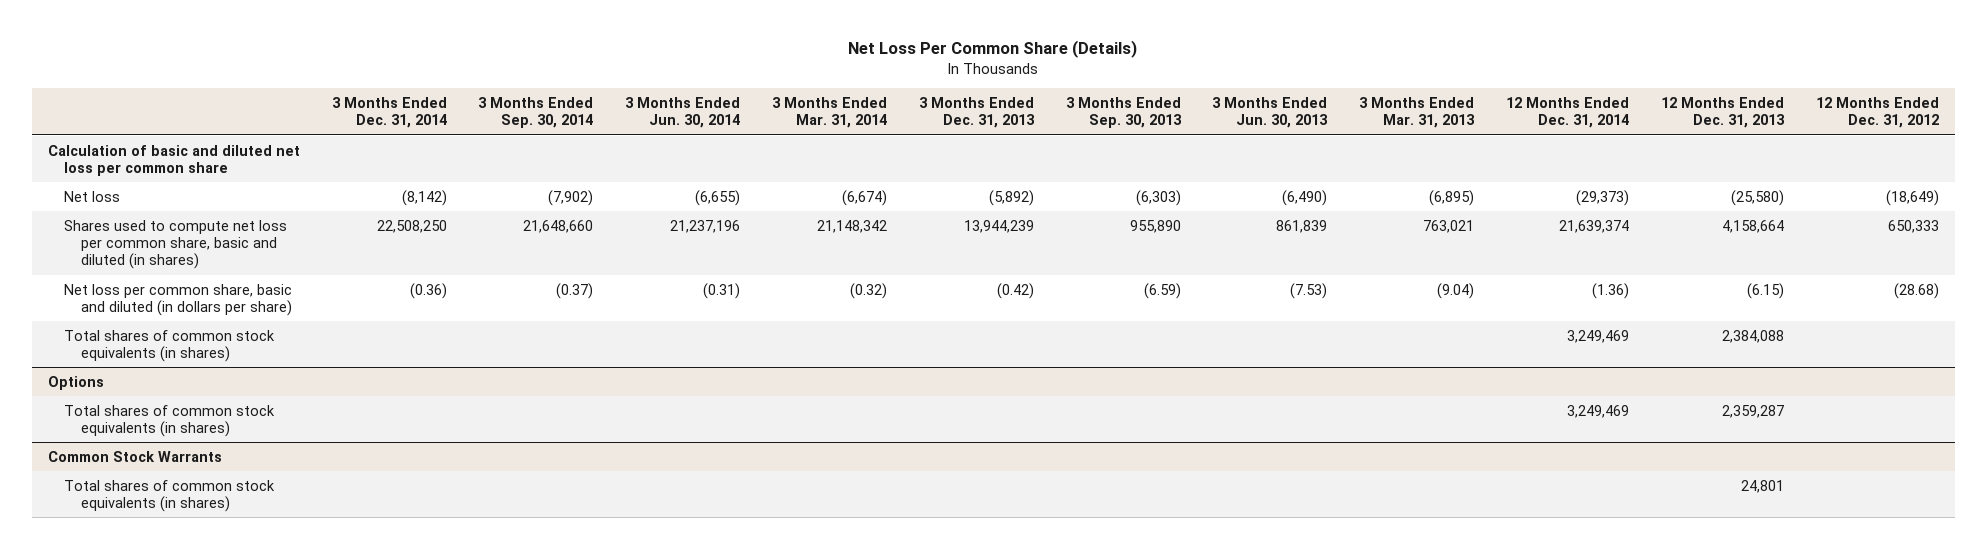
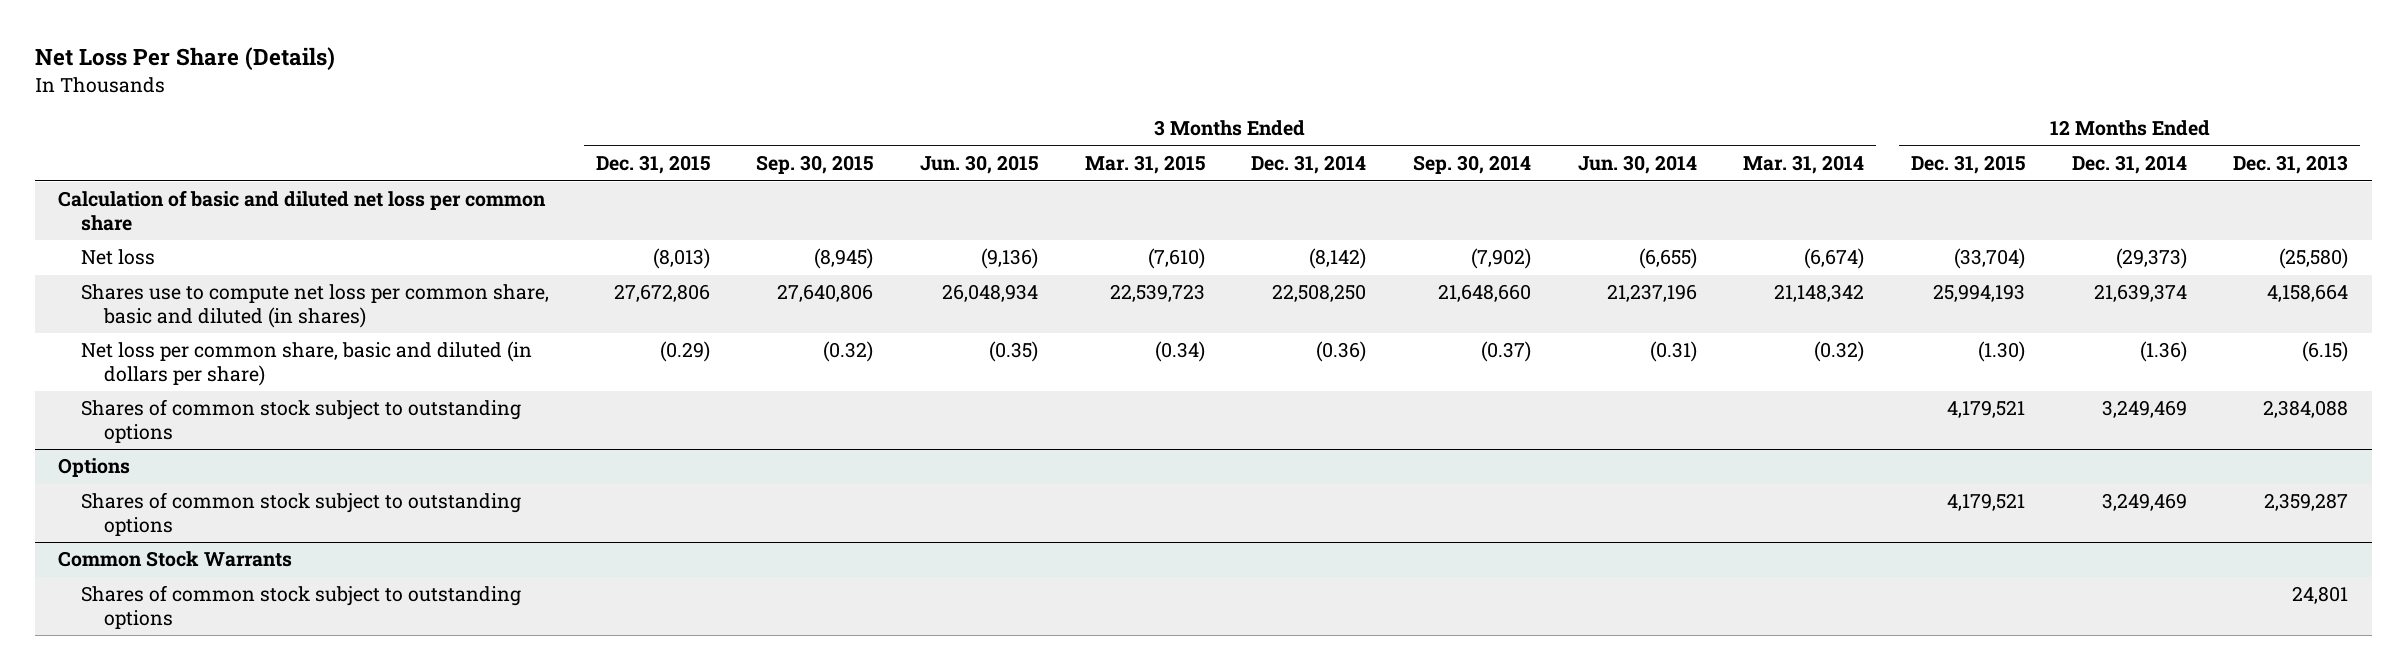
- Net Loss Per Common Share (Details)
+ Net Loss Per Share (Details)
- | 3 Months Ended Dec. 31, 2014 | 3 Months Ended Sep. 30, 2014 | 3 Months Ended Jun. 30, 2014 | 3 Months Ended Mar. 31, 2014 | 3 Months Ended Dec. 31, 2013 | 3 Months Ended Sep. 30, 2013 | 3 Months Ended Jun. 30, 2013 | 3 Months Ended Mar. 31, 2013 | 12 Months Ended Dec. 31, 2014 | 12 Months Ended Dec. 31, 2013 | 12 Months Ended Dec. 31, 2012
+ | 3 Months Ended Dec. 31, 2015 | 3 Months Ended Sep. 30, 2015 | 3 Months Ended Jun. 30, 2015 | 3 Months Ended Mar. 31, 2015 | 3 Months Ended Dec. 31, 2014 | 3 Months Ended Sep. 30, 2014 | 3 Months Ended Jun. 30, 2014 | 3 Months Ended Mar. 31, 2014 | 12 Months Ended Dec. 31, 2015 | 12 Months Ended Dec. 31, 2014 | 12 Months Ended Dec. 31, 2013
- Shares used to compute net loss per common share, basic and diluted (in shares) | 22,508,250 | 21,648,660 | 21,237,196 | 21,148,342 | 13,944,239 | 955,890 | 861,839 | 763,021 | 21,639,374 | 4,158,664 | 650,333
+ Shares use to compute net loss per common share, basic and diluted (in shares) | 27,672,806 | 27,640,806 | 26,048,934 | 22,539,723 | 22,508,250 | 21,648,660 | 21,237,196 | 21,148,342 | 25,994,193 | 21,639,374 | 4,158,664
- Total shares of common stock equivalents (in shares) | | | | | | | | | 3,249,469 | 2,384,088 |
+ Shares of common stock subject to outstanding options | | | | | | | | | 4,179,521 | 3,249,469 | 2,384,088
@ Options
- Total shares of common stock equivalents (in shares) | | | | | | | | | 3,249,469 | 2,359,287 |
+ Shares of common stock subject to outstanding options | | | | | | | | | 4,179,521 | 3,249,469 | 2,359,287
@ Common Stock Warrants
- Total shares of common stock equivalents (in shares) | | | | | | | | | | 24,801 |
+ Shares of common stock subject to outstanding options | | | | | | | | | | | 24,801

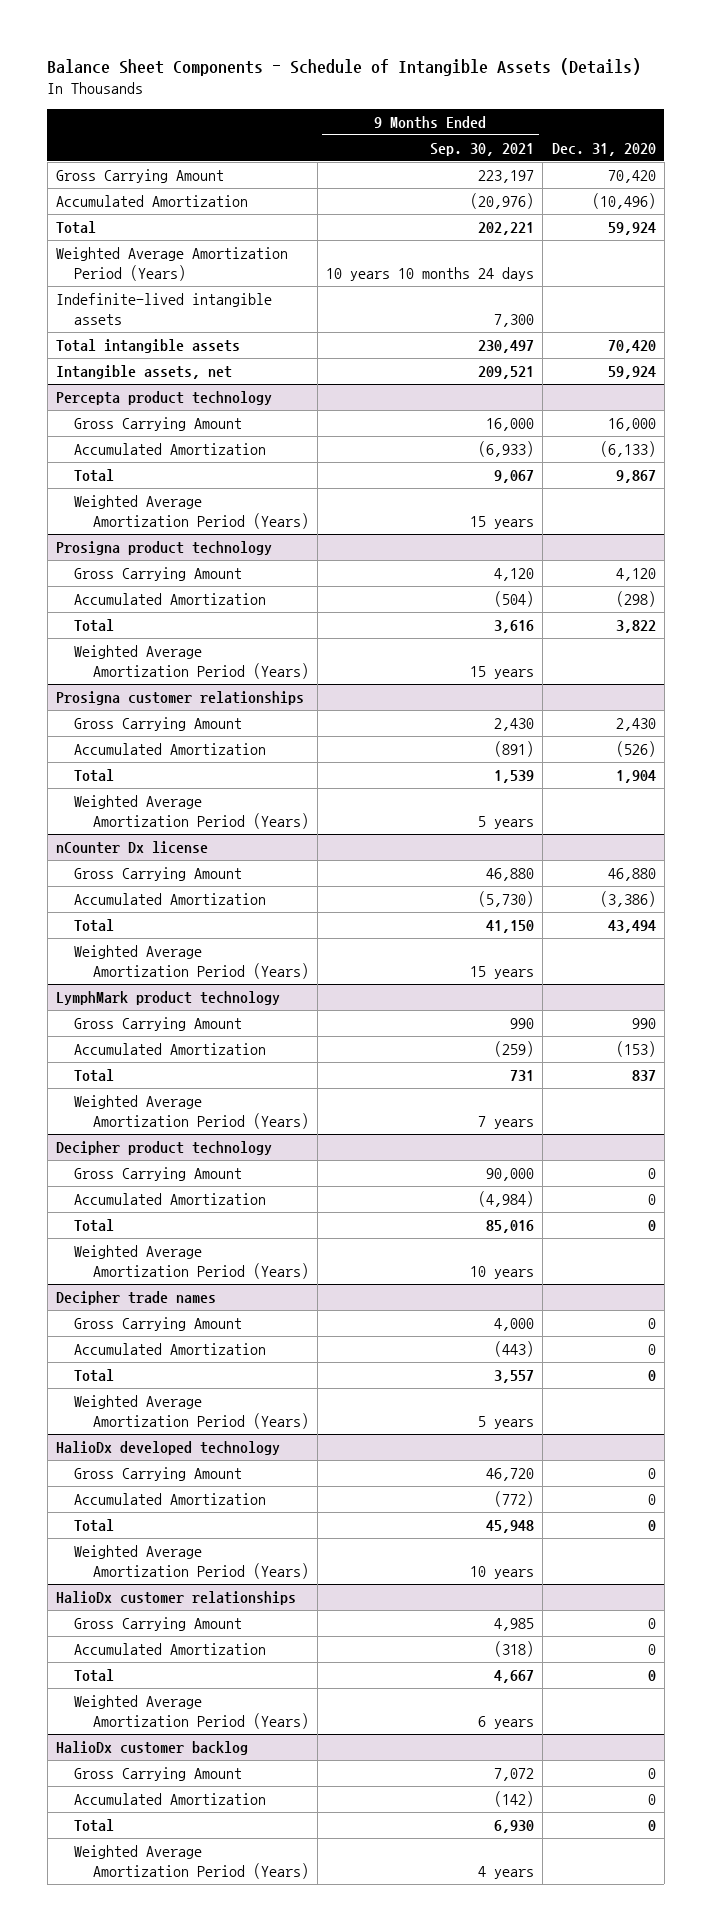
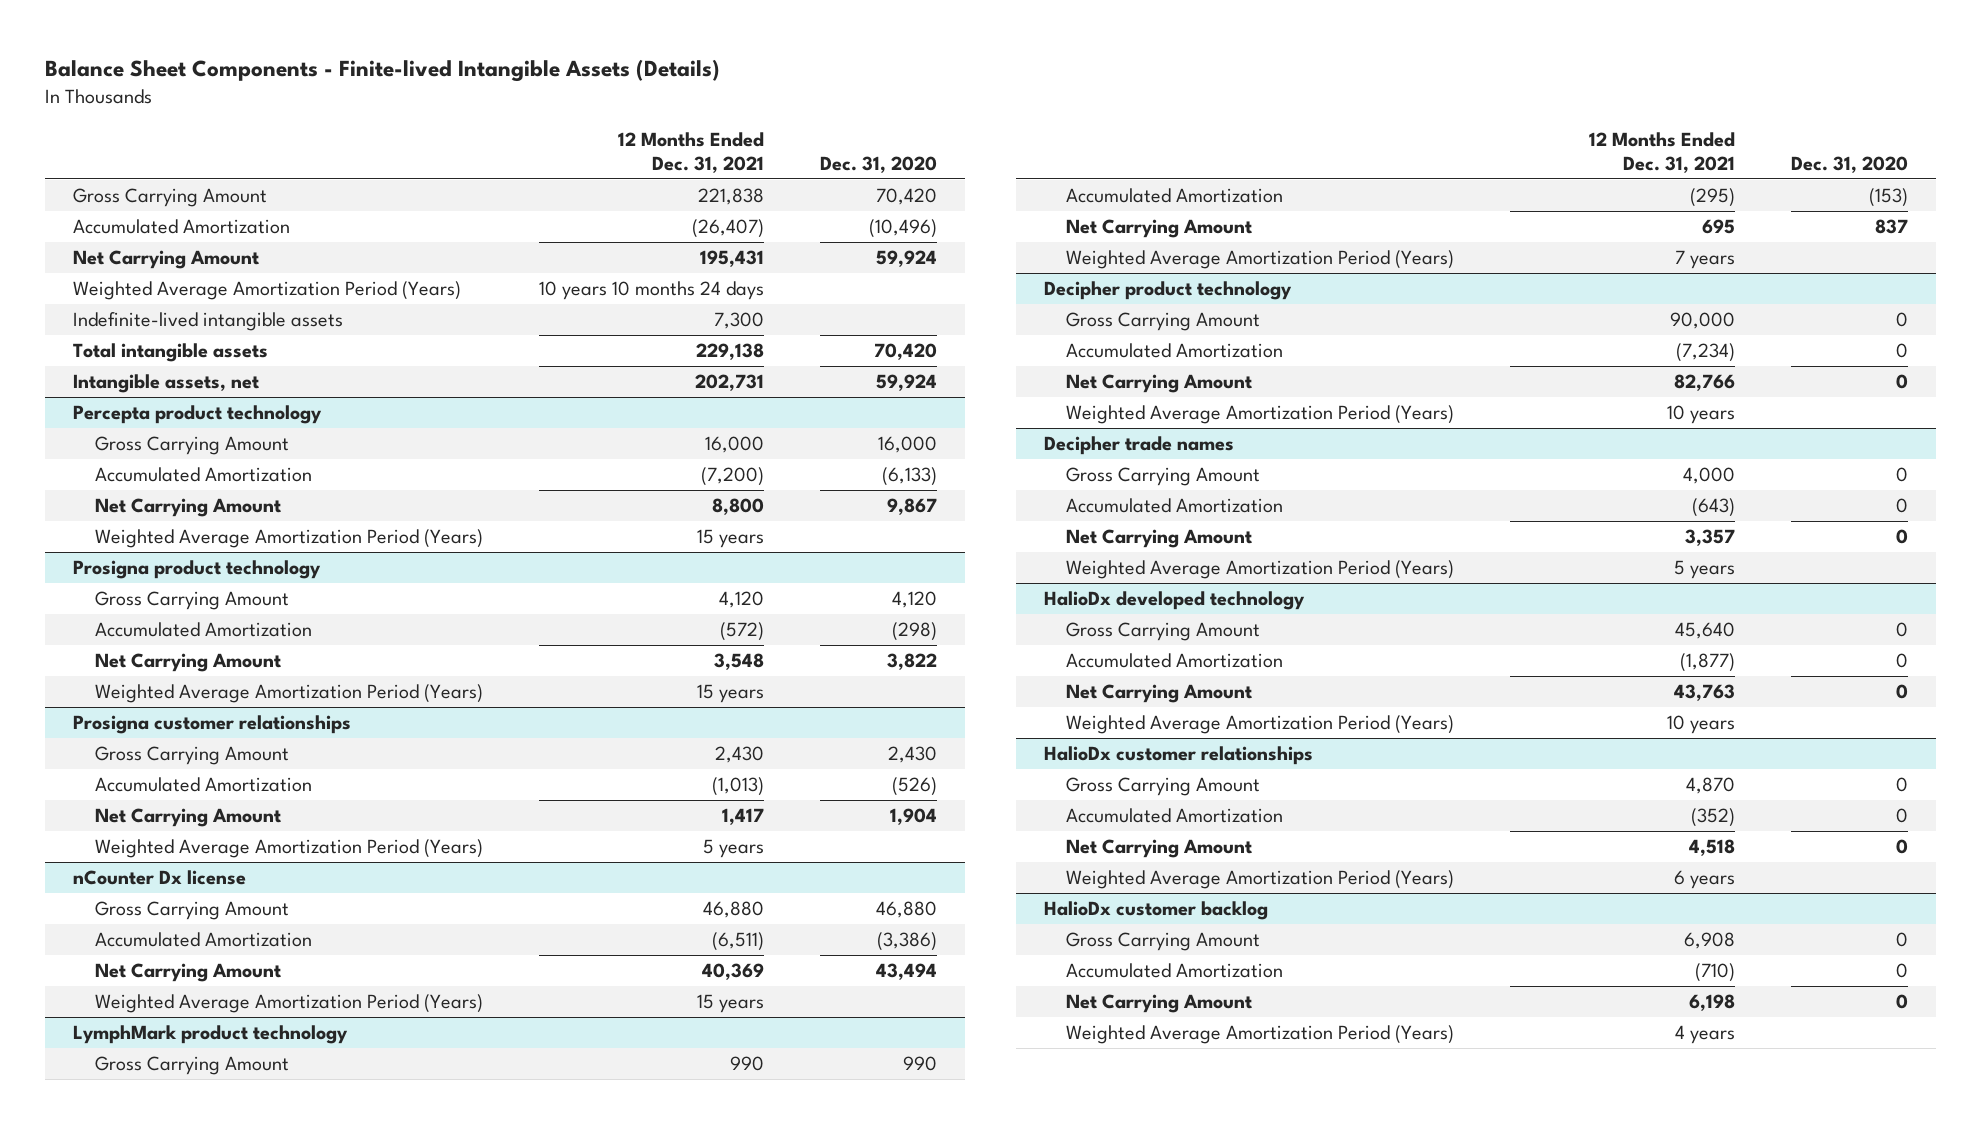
- Balance Sheet Components - Schedule of Intangible Assets (Details)
+ Balance Sheet Components - Finite-lived Intangible Assets (Details)
- | 9 Months Ended Sep. 30, 2021 | Dec. 31, 2020
+ | 12 Months Ended Dec. 31, 2021 | Dec. 31, 2020
- Total | 202,221 | 59,924
+ Net Carrying Amount | 195,431 | 59,924
@ Percepta product technology
- Total | 9,067 | 9,867
+ Net Carrying Amount | 8,800 | 9,867
@ Prosigna product technology
- Total | 3,616 | 3,822
+ Net Carrying Amount | 3,548 | 3,822
@ Prosigna customer relationships
- Total | 1,539 | 1,904
+ Net Carrying Amount | 1,417 | 1,904
@ nCounter Dx license
- Total | 41,150 | 43,494
+ Net Carrying Amount | 40,369 | 43,494
@ LymphMark product technology
- Total | 731 | 837
+ Net Carrying Amount | 695 | 837
@ Decipher product technology
- Total | 85,016 | 0
+ Net Carrying Amount | 82,766 | 0
@ Decipher trade names
- Total | 3,557 | 0
+ Net Carrying Amount | 3,357 | 0
@ HalioDx developed technology
- Total | 45,948 | 0
+ Net Carrying Amount | 43,763 | 0
@ HalioDx customer relationships
- Total | 4,667 | 0
+ Net Carrying Amount | 4,518 | 0
@ HalioDx customer backlog
- Total | 6,930 | 0
+ Net Carrying Amount | 6,198 | 0

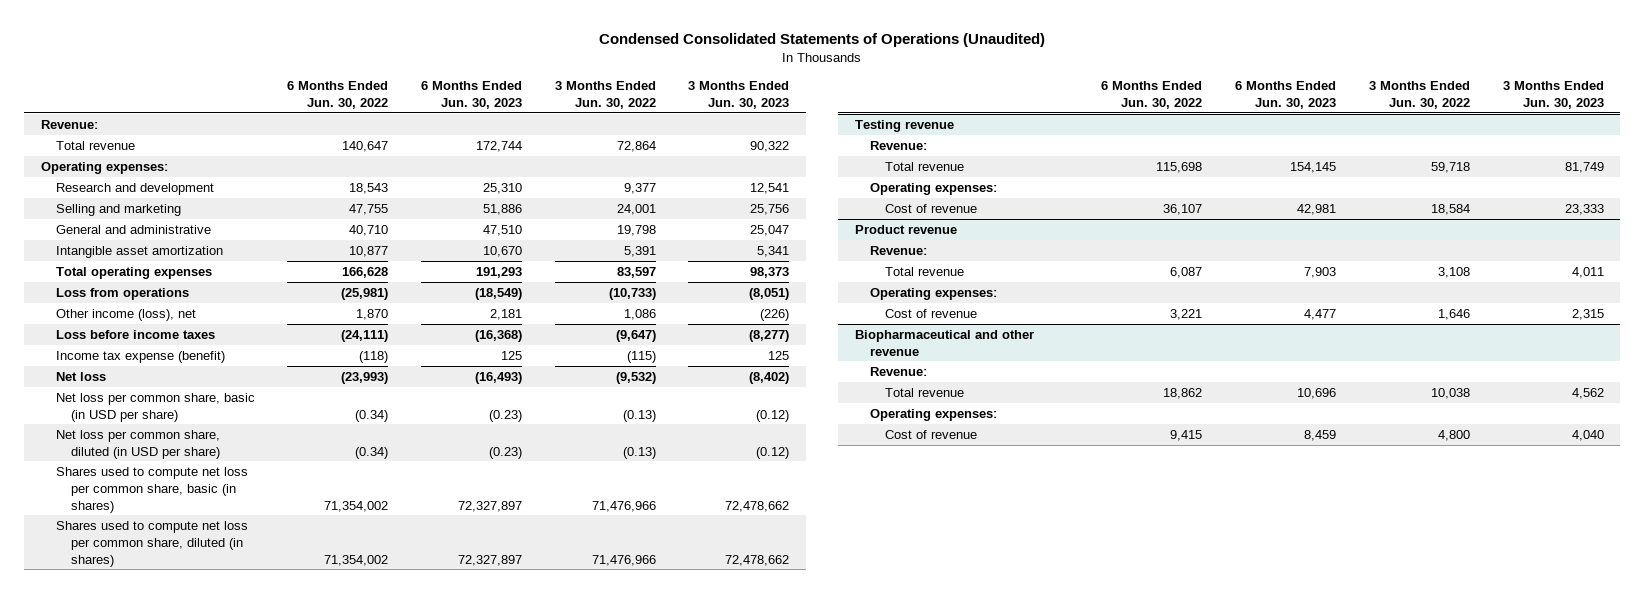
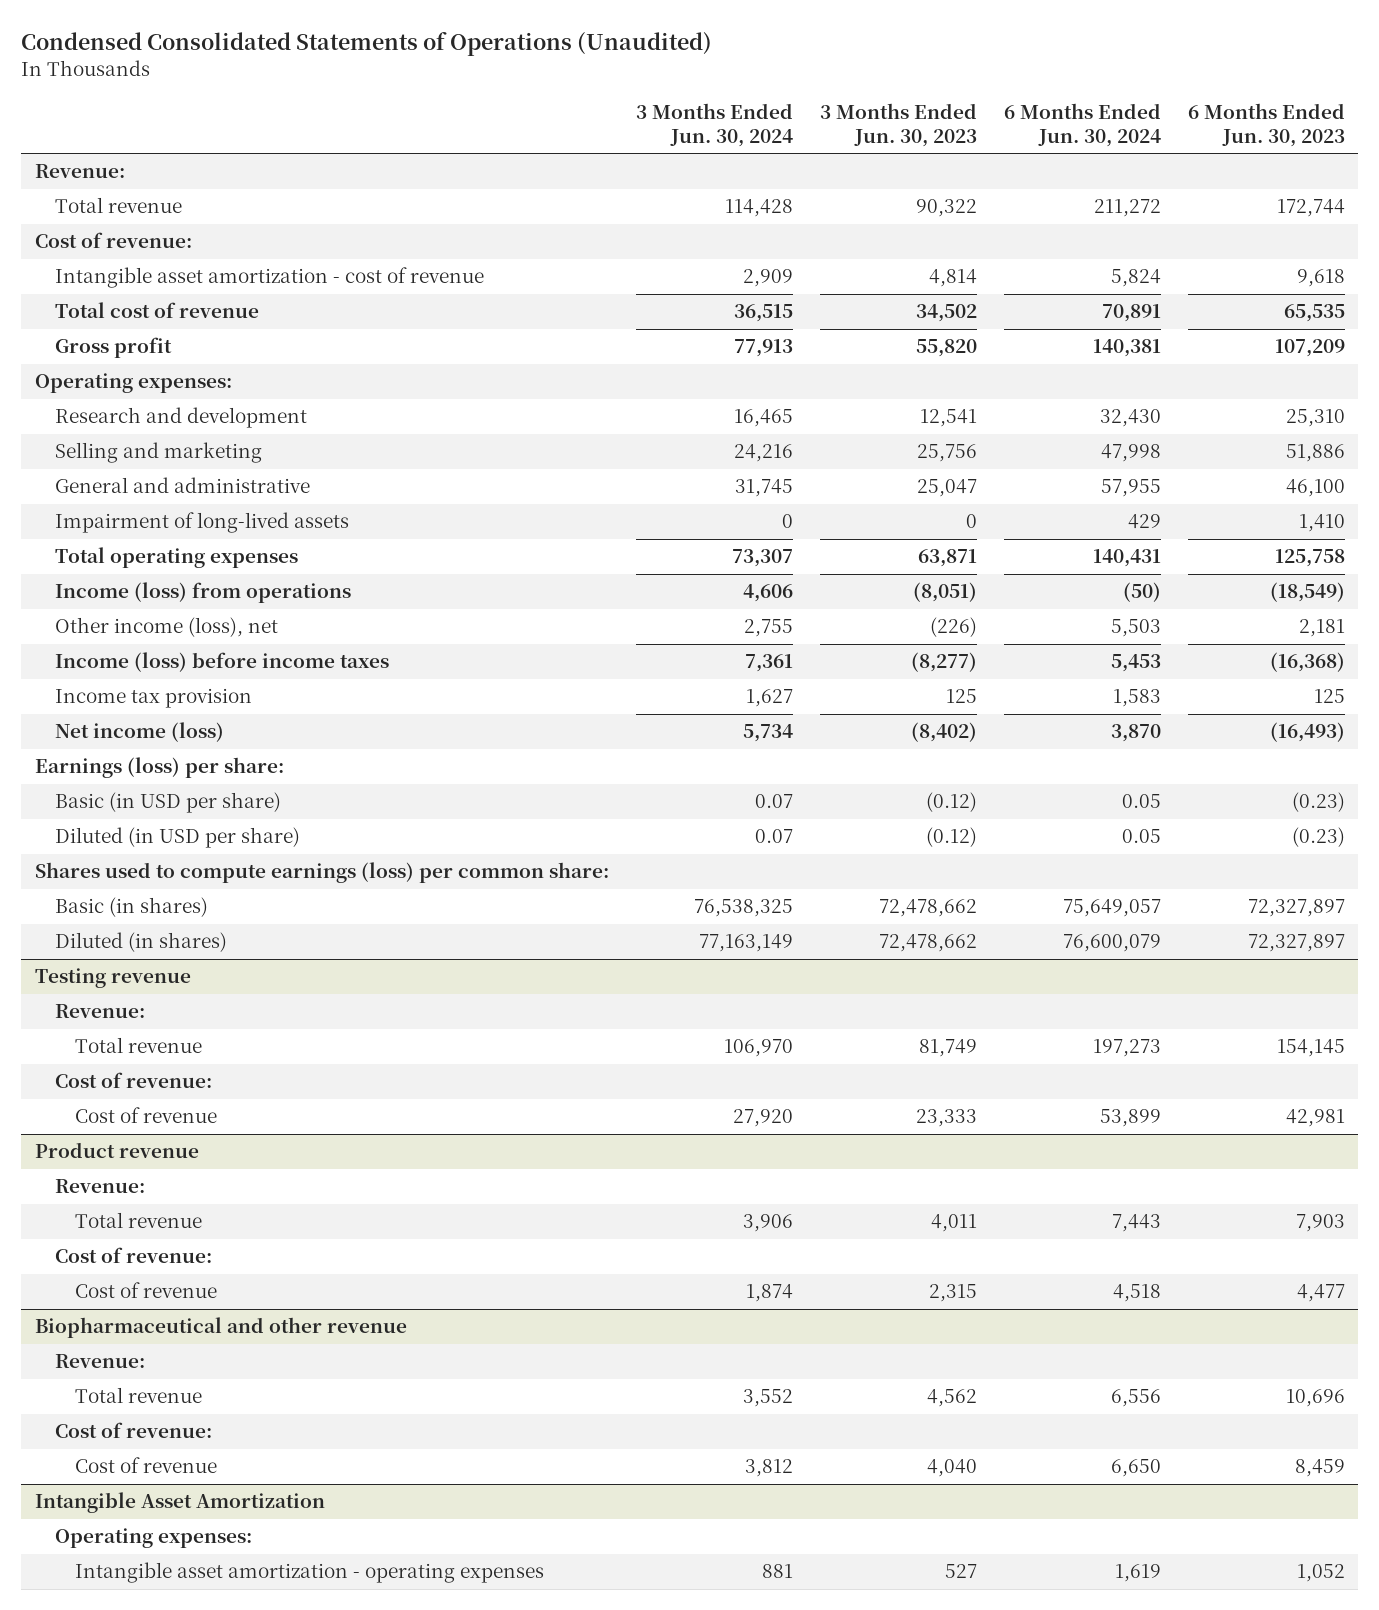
- | 6 Months Ended Jun. 30, 2022 | 6 Months Ended Jun. 30, 2023 | 3 Months Ended Jun. 30, 2022 | 3 Months Ended Jun. 30, 2023
+ | 3 Months Ended Jun. 30, 2024 | 3 Months Ended Jun. 30, 2023 | 6 Months Ended Jun. 30, 2024 | 6 Months Ended Jun. 30, 2023
+ Cost of revenue:
+ Intangible asset amortization - cost of revenue | 2,909 | 4,814 | 5,824 | 9,618
+ Total cost of revenue | 36,515 | 34,502 | 70,891 | 65,535
+ Gross profit | 77,913 | 55,820 | 140,381 | 107,209
- General and administrative | 40,710 | 47,510 | 19,798 | 25,047
- Intangible asset amortization | 10,877 | 10,670 | 5,391 | 5,341
- Total operating expenses | 166,628 | 191,293 | 83,597 | 98,373
- Loss from operations | (25,981) | (18,549) | (10,733) | (8,051)
+ General and administrative | 31,745 | 25,047 | 57,955 | 46,100
+ Impairment of long-lived assets | 0 | 0 | 429 | 1,410
+ Total operating expenses | 73,307 | 63,871 | 140,431 | 125,758
+ Income (loss) from operations | 4,606 | (8,051) | (50) | (18,549)
- Loss before income taxes | (24,111) | (16,368) | (9,647) | (8,277)
- Income tax expense (benefit) | (118) | 125 | (115) | 125
- Net loss | (23,993) | (16,493) | (9,532) | (8,402)
- Net loss per common share, basic (in USD per share) | (0.34) | (0.23) | (0.13) | (0.12)
- Net loss per common share, diluted (in USD per share) | (0.34) | (0.23) | (0.13) | (0.12)
- Shares used to compute net loss per common share, basic (in shares) | 71,354,002 | 72,327,897 | 71,476,966 | 72,478,662
- Shares used to compute net loss per common share, diluted (in shares) | 71,354,002 | 72,327,897 | 71,476,966 | 72,478,662
+ Income (loss) before income taxes | 7,361 | (8,277) | 5,453 | (16,368)
+ Income tax provision | 1,627 | 125 | 1,583 | 125
+ Net income (loss) | 5,734 | (8,402) | 3,870 | (16,493)
+ Earnings (loss) per share:
+ Basic (in USD per share) | 0.07 | (0.12) | 0.05 | (0.23)
+ Diluted (in USD per share) | 0.07 | (0.12) | 0.05 | (0.23)
+ Shares used to compute earnings (loss) per common share:
+ Basic (in shares) | 76,538,325 | 72,478,662 | 75,649,057 | 72,327,897
+ Diluted (in shares) | 77,163,149 | 72,478,662 | 76,600,079 | 72,327,897
@ Testing revenue
- Operating expenses:
+ Cost of revenue:
@ Product revenue
- Operating expenses:
+ Cost of revenue:
@ Biopharmaceutical and other revenue
- Operating expenses:
+ Cost of revenue:
+ Intangible Asset Amortization
+ Operating expenses:
+ Intangible asset amortization - operating expenses | 881 | 527 | 1,619 | 1,052

